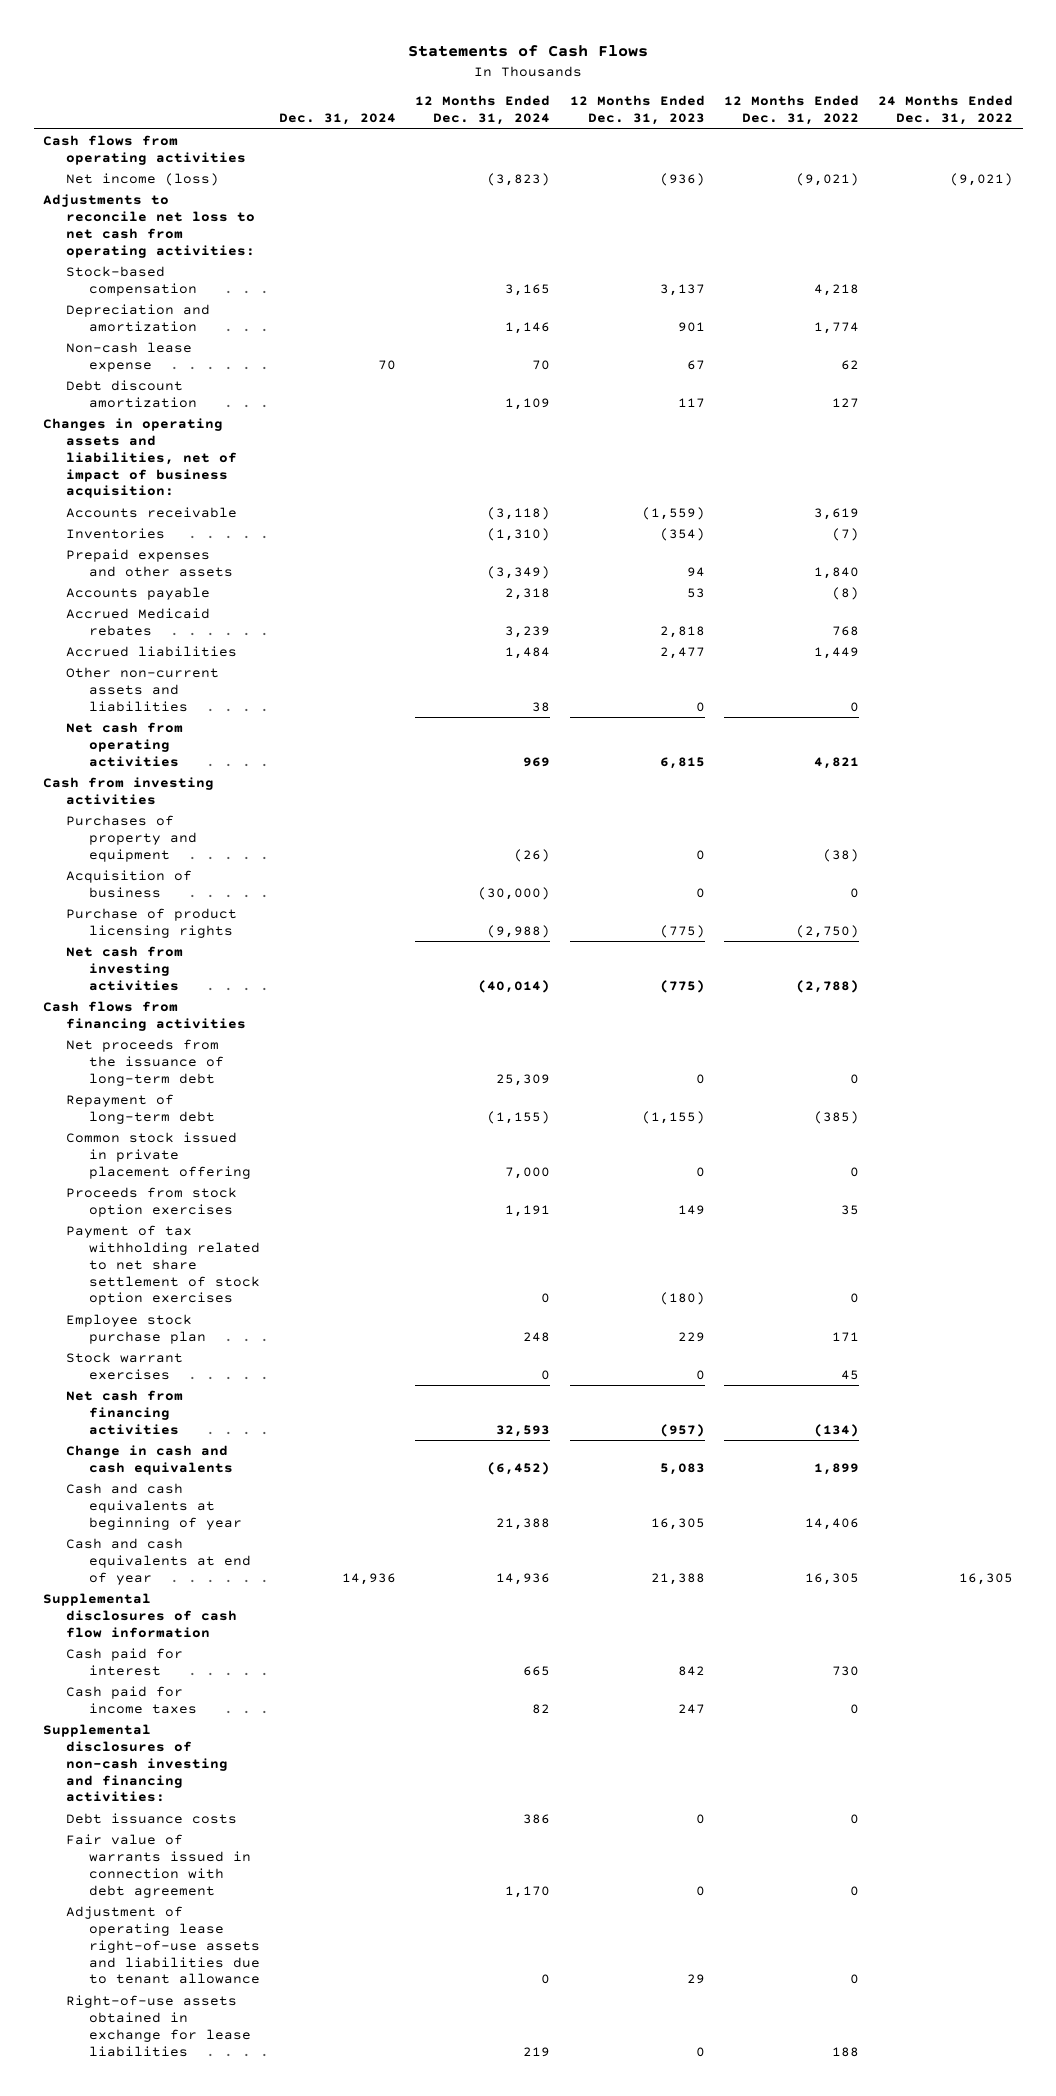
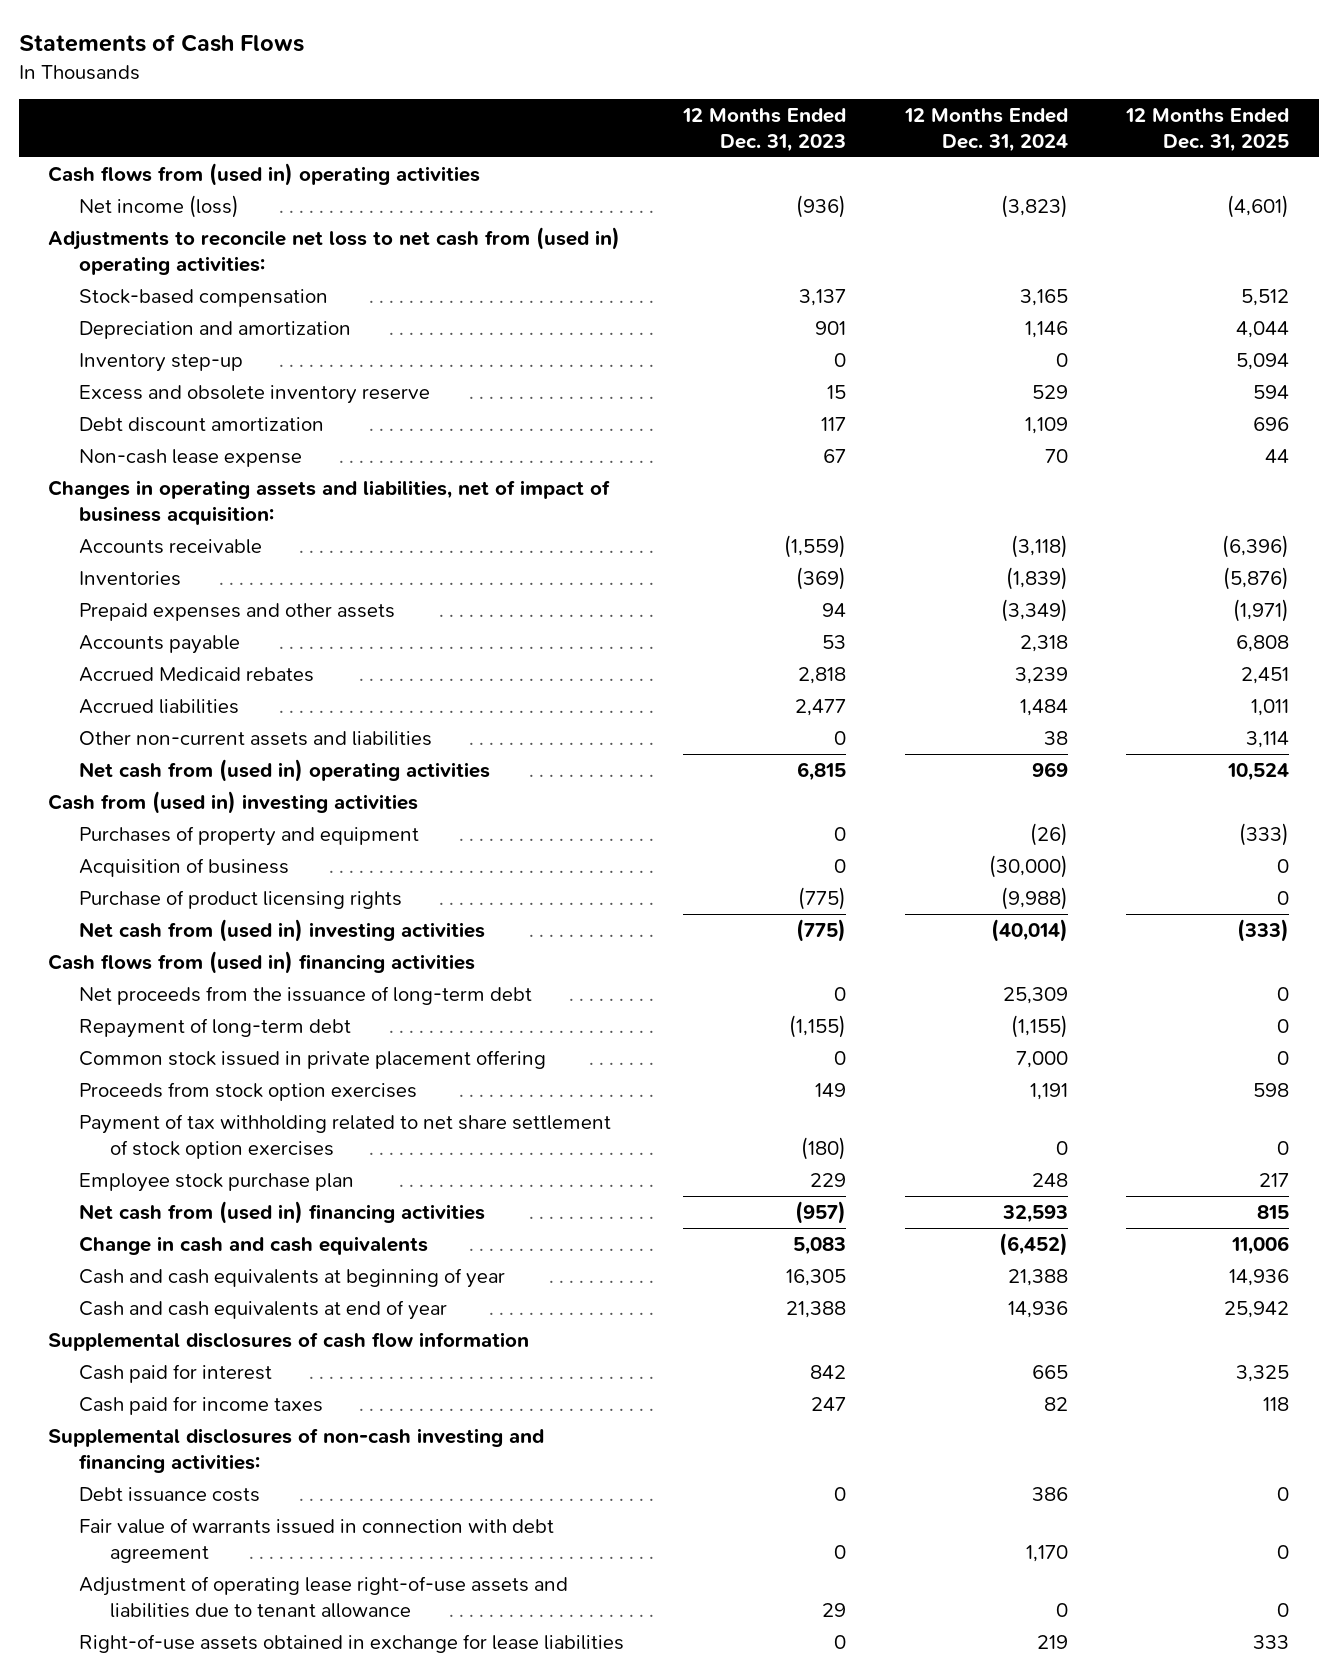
- | Dec. 31, 2024 | 12 Months Ended Dec. 31, 2024 | 12 Months Ended Dec. 31, 2023 | 12 Months Ended Dec. 31, 2022 | 24 Months Ended Dec. 31, 2022
+ | 12 Months Ended Dec. 31, 2023 | 12 Months Ended Dec. 31, 2024 | 12 Months Ended Dec. 31, 2025
- Cash flows from operating activities
+ Cash flows from (used in) operating activities
- Adjustments to reconcile net loss to net cash from operating activities:
+ Adjustments to reconcile net loss to net cash from (used in) operating activities:
+ Inventory step-up | 0 | 0 | 5,094
+ Excess and obsolete inventory reserve | 15 | 529 | 594
moved down: Non-cash lease expense | 67 | 70 | 44
- Inventories | | (1,310) | (354) | (7) |
+ Inventories | (369) | (1,839) | (5,876)
- Net cash from operating activities | | 969 | 6,815 | 4,821 |
- Cash from investing activities
+ Net cash from (used in) operating activities | 6,815 | 969 | 10,524
+ Cash from (used in) investing activities
- Net cash from investing activities | | (40,014) | (775) | (2,788) |
- Cash flows from financing activities
+ Net cash from (used in) investing activities | (775) | (40,014) | (333)
+ Cash flows from (used in) financing activities
- Stock warrant exercises | | 0 | 0 | 45 |
- Net cash from financing activities | | 32,593 | (957) | (134) |
+ Net cash from (used in) financing activities | (957) | 32,593 | 815

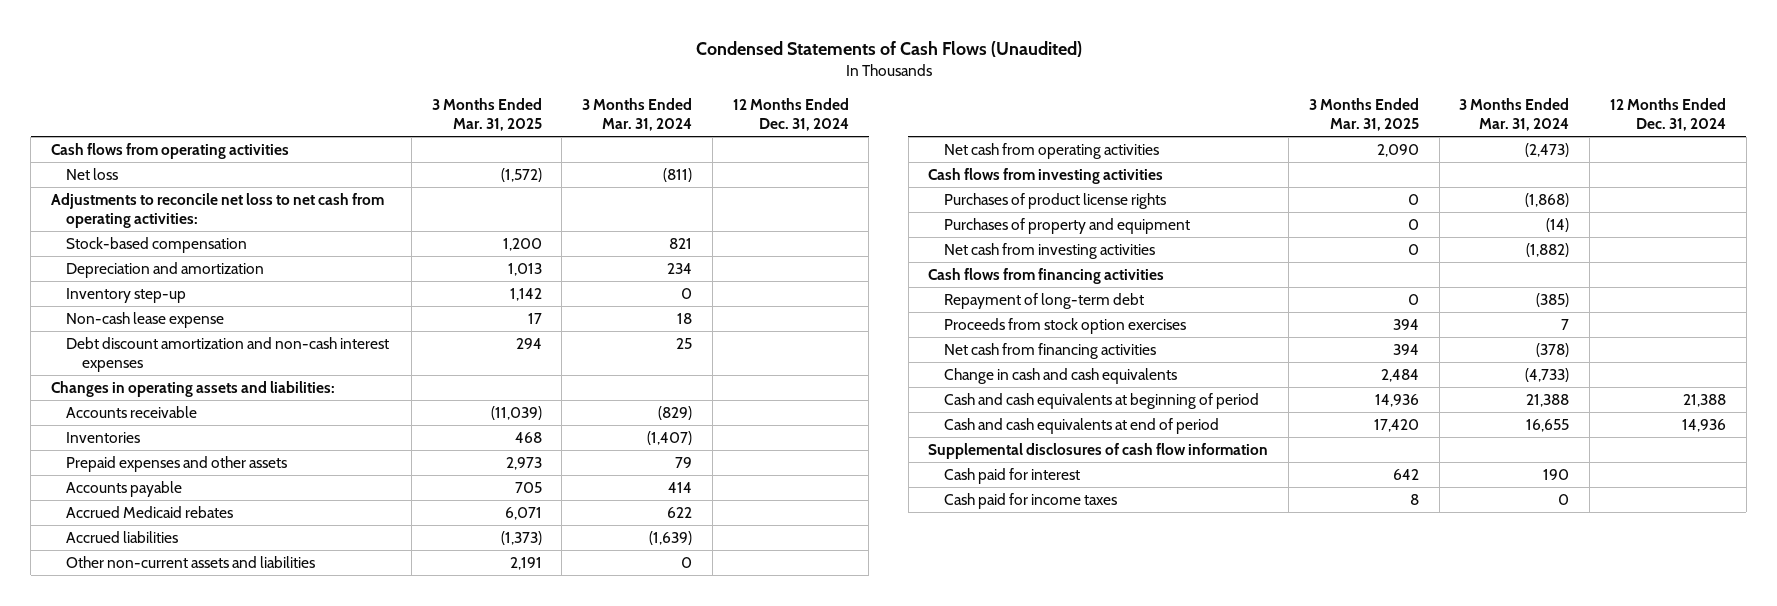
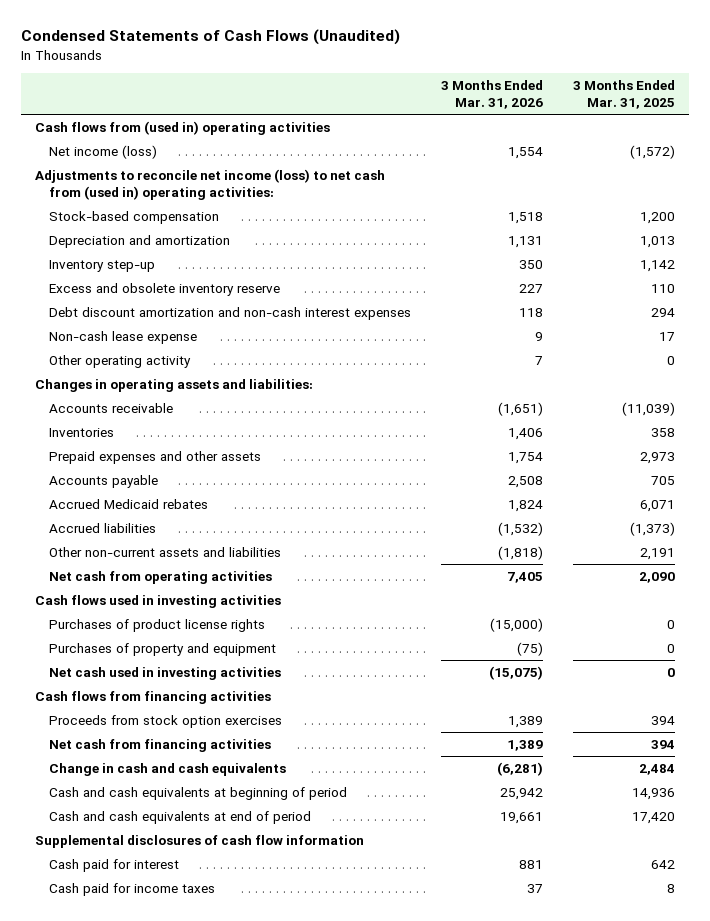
- | 3 Months Ended Mar. 31, 2025 | 3 Months Ended Mar. 31, 2024 | 12 Months Ended Dec. 31, 2024
+ | 3 Months Ended Mar. 31, 2026 | 3 Months Ended Mar. 31, 2025
- Cash flows from operating activities
- Net loss | (1,572) | (811) |
- Adjustments to reconcile net loss to net cash from operating activities:
+ Cash flows from (used in) operating activities
+ Net income (loss) | 1,554 | (1,572)
+ Adjustments to reconcile net income (loss) to net cash from (used in) operating activities:
+ Excess and obsolete inventory reserve | 227 | 110
moved down: Non-cash lease expense | 9 | 17
+ Other operating activity | 7 | 0
- Inventories | 468 | (1,407) |
+ Inventories | 1,406 | 358
- Cash flows from investing activities
+ Cash flows used in investing activities
- Net cash from investing activities | 0 | (1,882) |
+ Net cash used in investing activities | (15,075) | 0
- Repayment of long-term debt | 0 | (385) |

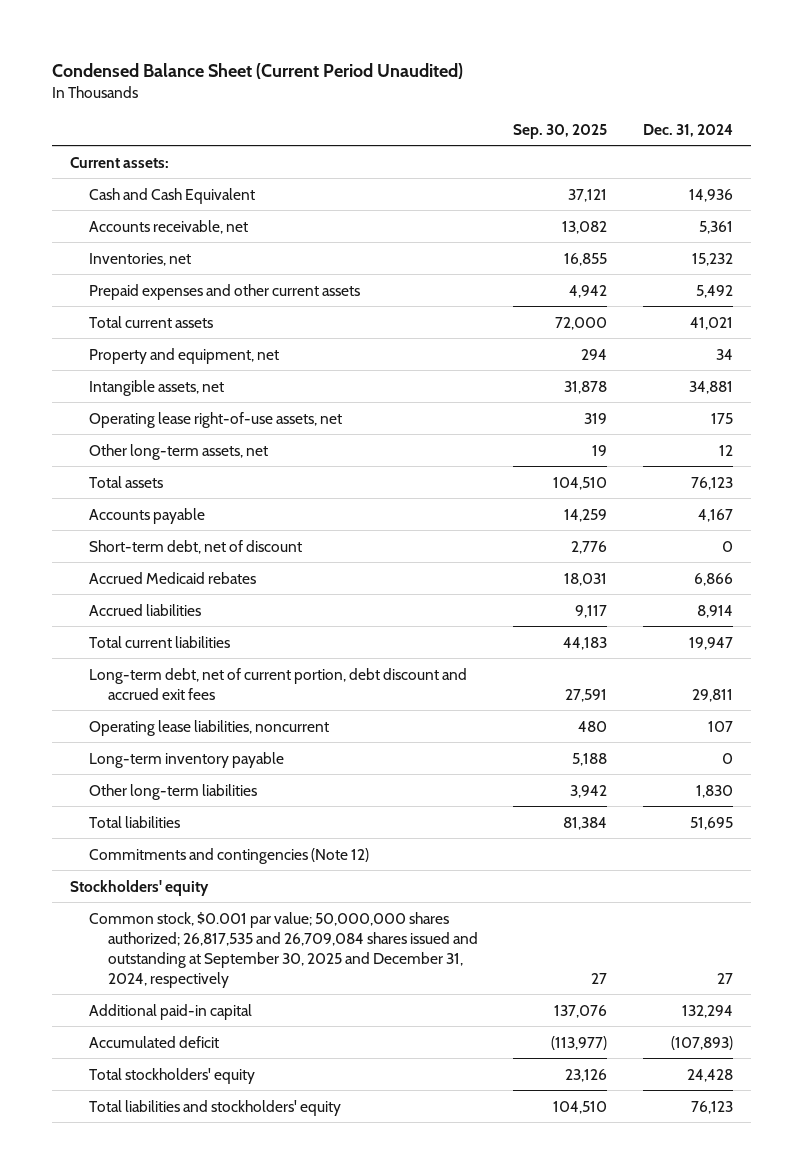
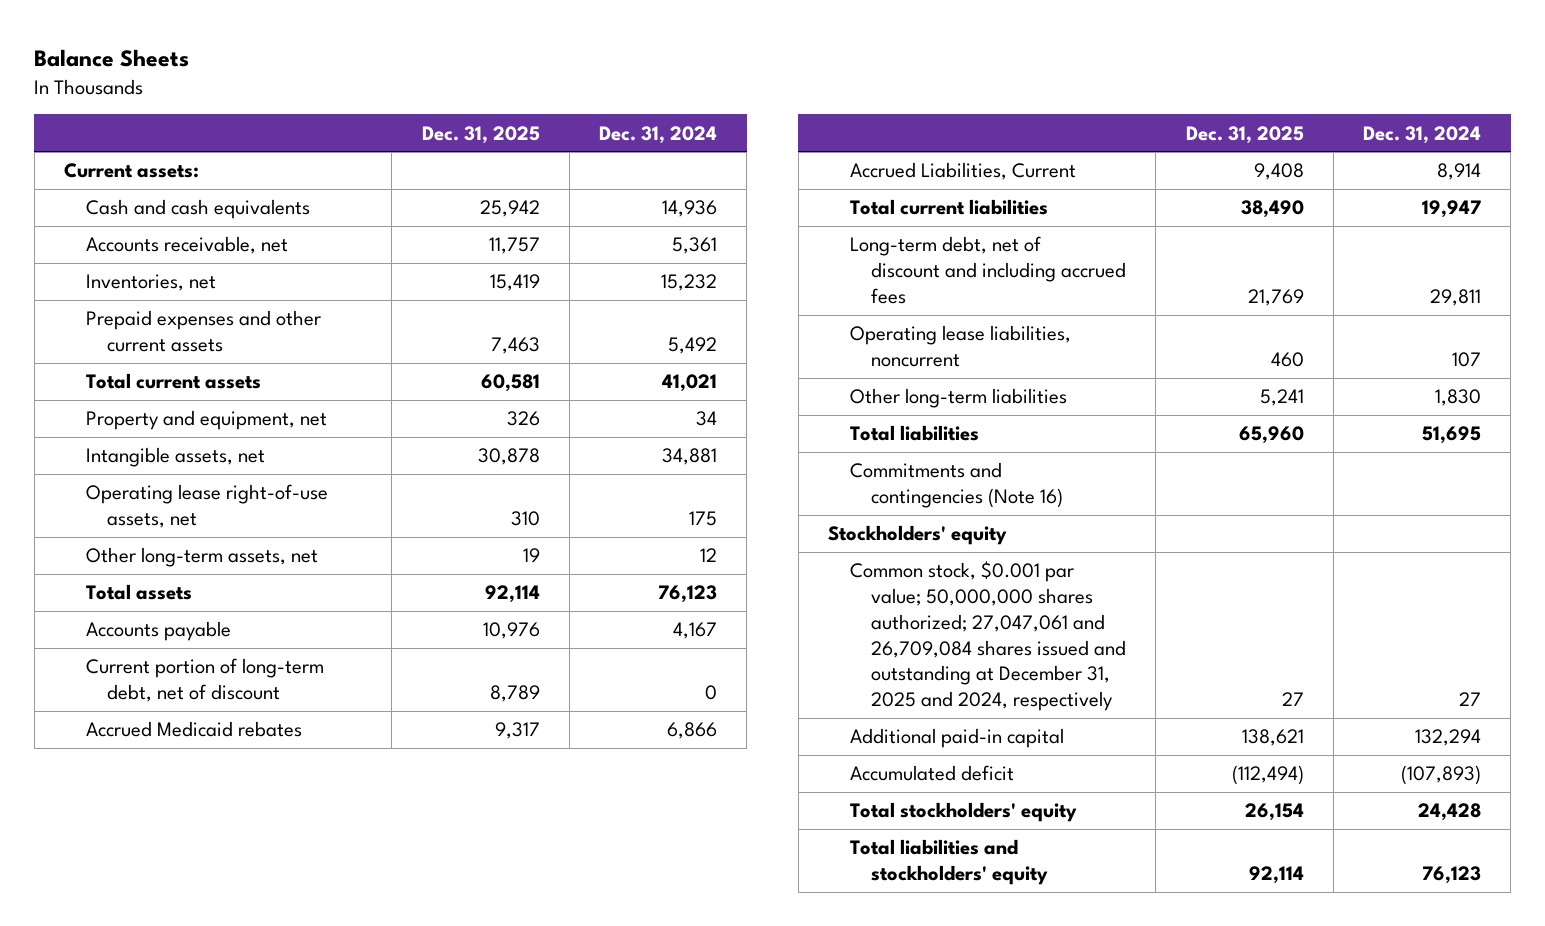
- Condensed Balance Sheet (Current Period Unaudited)
+ Balance Sheets
- | Sep. 30, 2025 | Dec. 31, 2024
+ | Dec. 31, 2025 | Dec. 31, 2024
- Cash and Cash Equivalent | 37,121 | 14,936
+ Cash and cash equivalents | 25,942 | 14,936
- Short-term debt, net of discount | 2,776 | 0
+ Current portion of long-term debt, net of discount | 8,789 | 0
- Accrued liabilities | 9,117 | 8,914
+ Accrued Liabilities, Current | 9,408 | 8,914
- Long-term debt, net of current portion, debt discount and accrued exit fees | 27,591 | 29,811
+ Long-term debt, net of discount and including accrued fees | 21,769 | 29,811
- Long-term inventory payable | 5,188 | 0
- Commitments and contingencies (Note 12)
+ Commitments and contingencies (Note 16)
- Common stock, $0.001 par value; 50,000,000 shares authorized; 26,817,535 and 26,709,084 shares issued and outstanding at September 30, 2025 and December 31, 2024, respectively | 27 | 27
+ Common stock, $0.001 par value; 50,000,000 shares authorized; 27,047,061 and 26,709,084 shares issued and outstanding at December 31, 2025 and 2024, respectively | 27 | 27

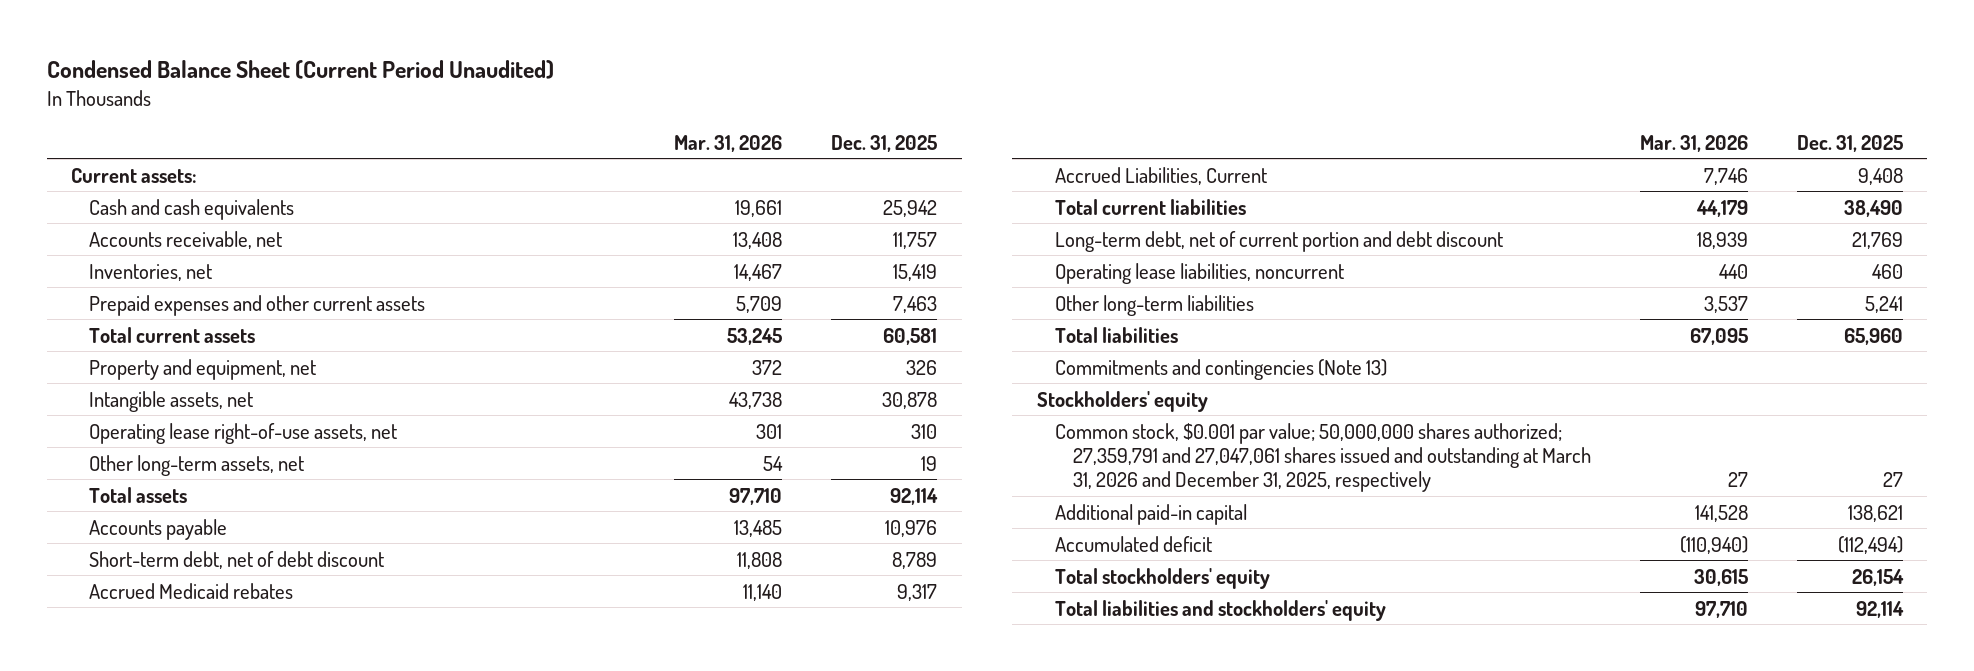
- Balance Sheets
+ Condensed Balance Sheet (Current Period Unaudited)
- | Dec. 31, 2025 | Dec. 31, 2024
+ | Mar. 31, 2026 | Dec. 31, 2025
- Current portion of long-term debt, net of discount | 8,789 | 0
+ Short-term debt, net of debt discount | 11,808 | 8,789
- Long-term debt, net of discount and including accrued fees | 21,769 | 29,811
+ Long-term debt, net of current portion and debt discount | 18,939 | 21,769
- Commitments and contingencies (Note 16)
+ Commitments and contingencies (Note 13)
- Common stock, $0.001 par value; 50,000,000 shares authorized; 27,047,061 and 26,709,084 shares issued and outstanding at December 31, 2025 and 2024, respectively | 27 | 27
+ Common stock, $0.001 par value; 50,000,000 shares authorized; 27,359,791 and 27,047,061 shares issued and outstanding at March 31, 2026 and December 31, 2025, respectively | 27 | 27

